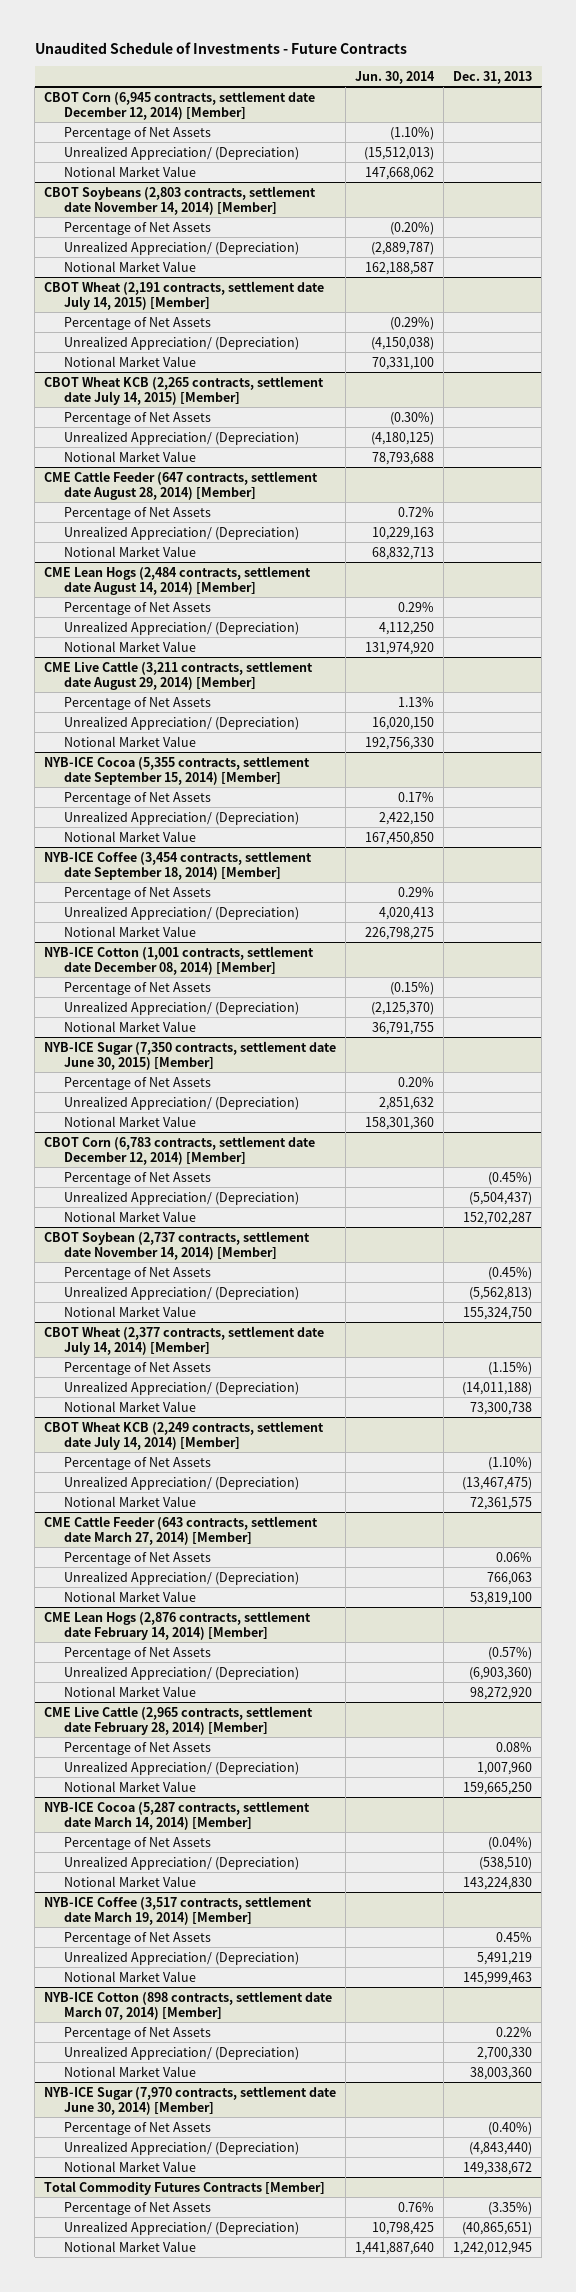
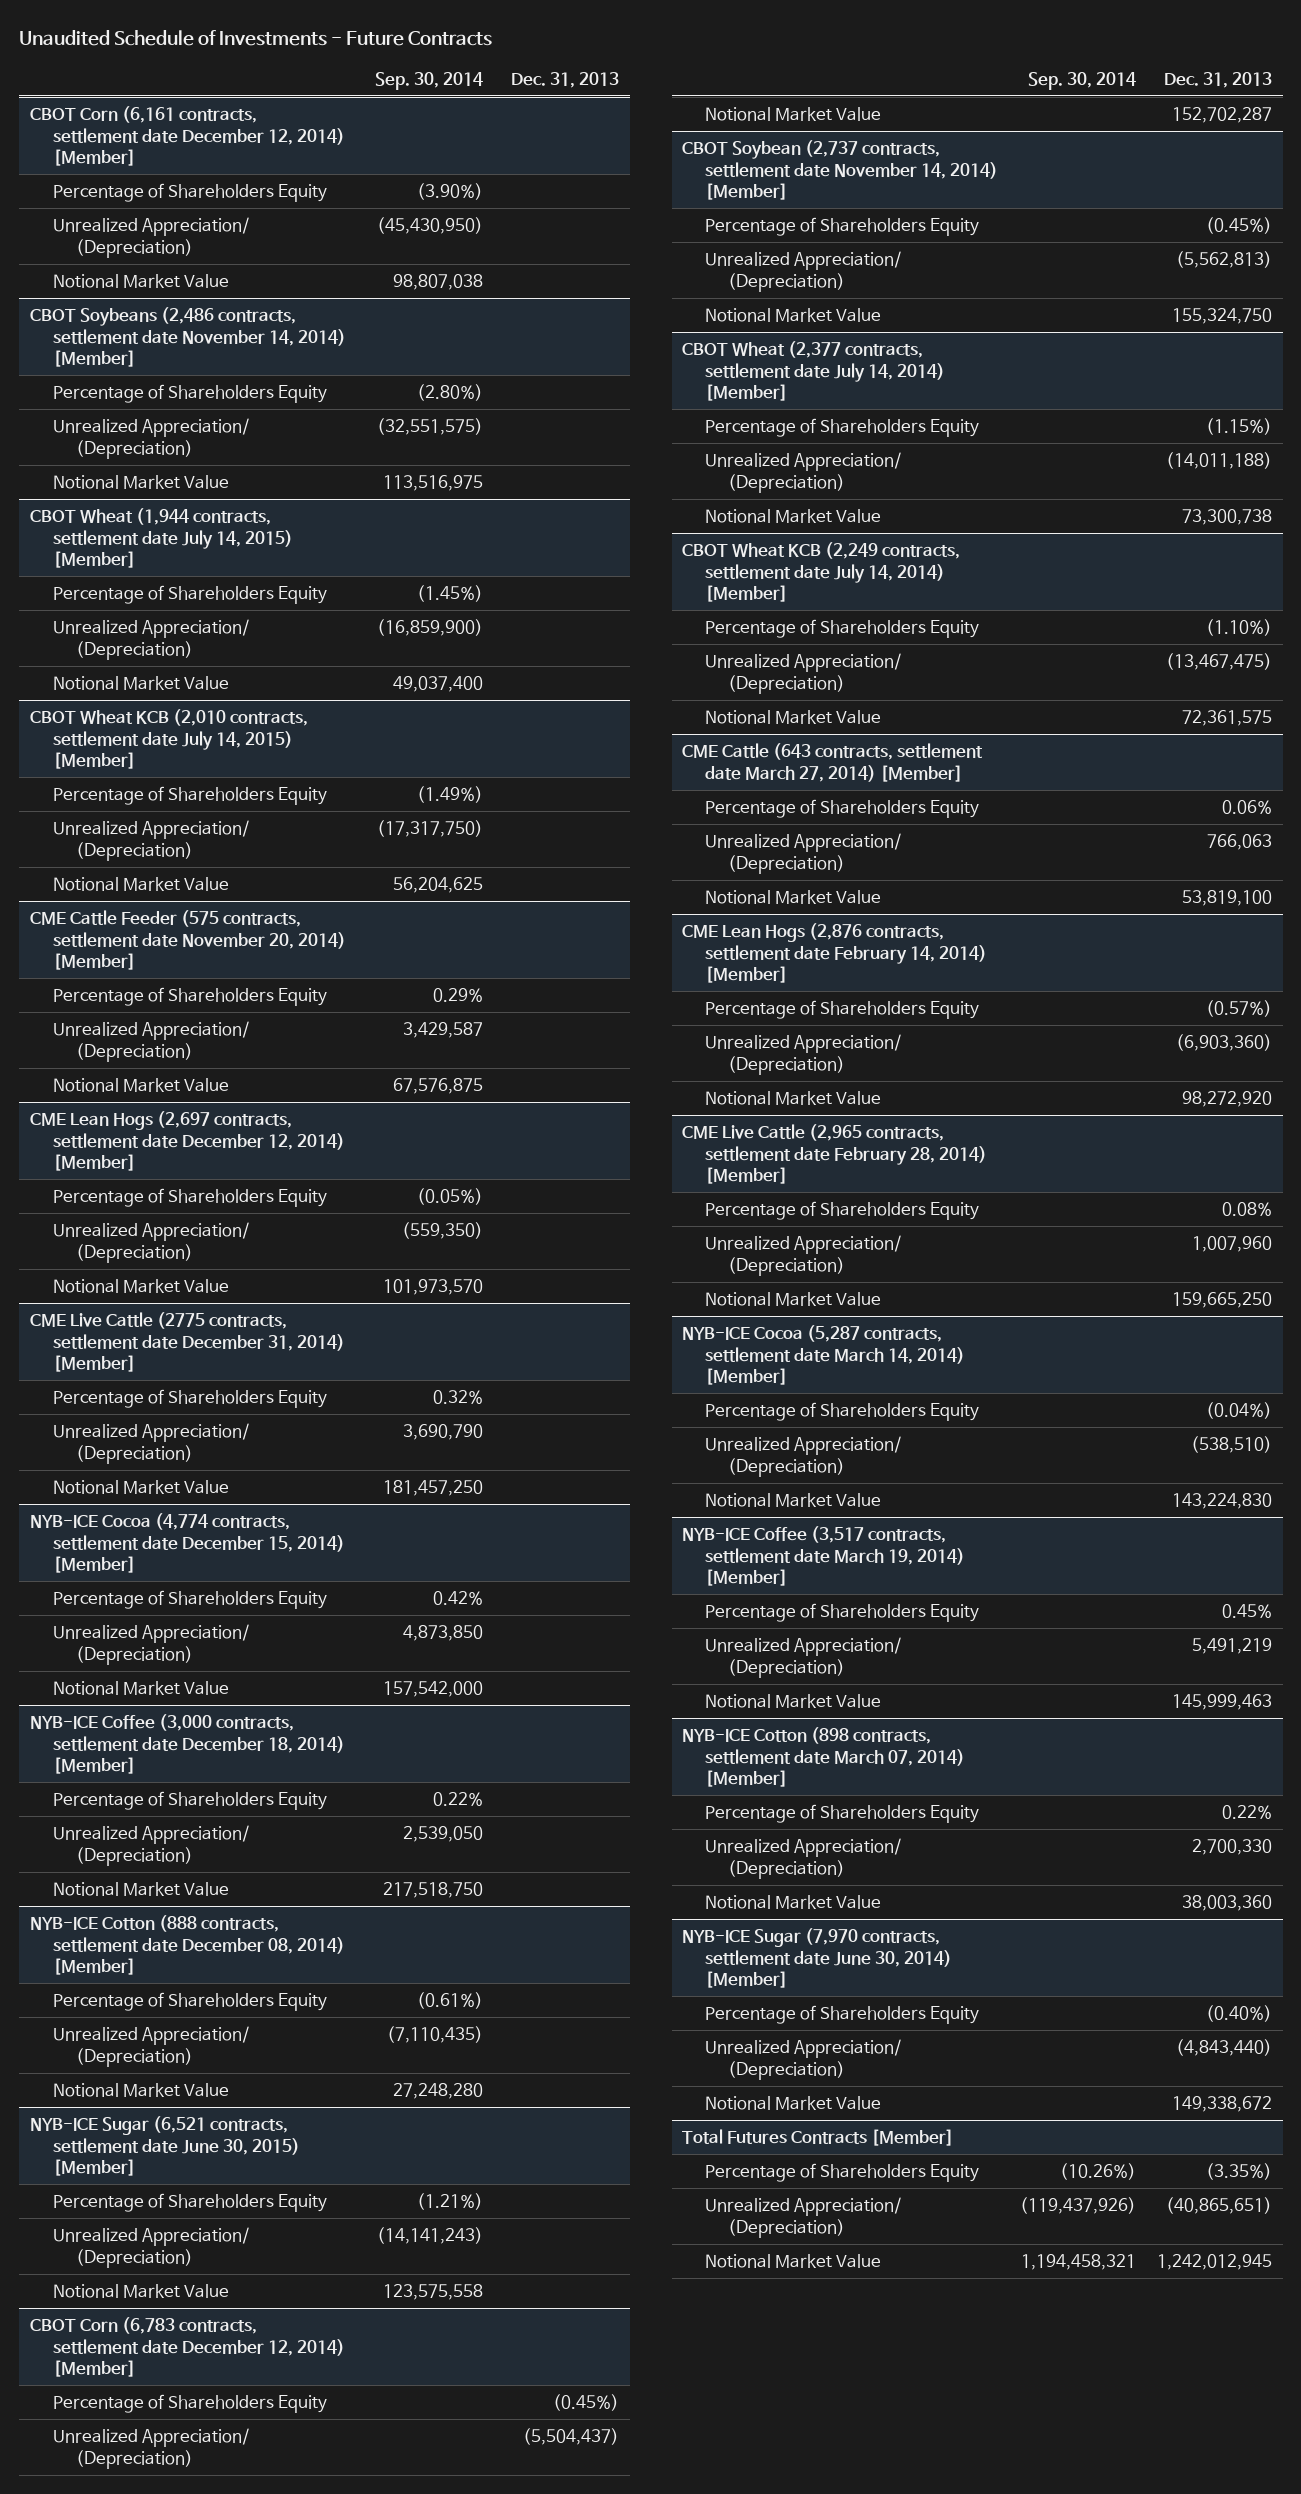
- | Jun. 30, 2014 | Dec. 31, 2013
+ | Sep. 30, 2014 | Dec. 31, 2013
- CBOT Corn (6,945 contracts, settlement date December 12, 2014) [Member]
- Percentage of Net Assets | (1.10%) |
+ CBOT Corn (6,161 contracts, settlement date December 12, 2014) [Member]
+ Percentage of Shareholders Equity | (3.90%) |
- CBOT Soybeans (2,803 contracts, settlement date November 14, 2014) [Member]
- Percentage of Net Assets | (0.20%) |
+ CBOT Soybeans (2,486 contracts, settlement date November 14, 2014) [Member]
+ Percentage of Shareholders Equity | (2.80%) |
- CBOT Wheat (2,191 contracts, settlement date July 14, 2015) [Member]
- Percentage of Net Assets | (0.29%) |
+ CBOT Wheat (1,944 contracts, settlement date July 14, 2015) [Member]
+ Percentage of Shareholders Equity | (1.45%) |
- CBOT Wheat KCB (2,265 contracts, settlement date July 14, 2015) [Member]
- Percentage of Net Assets | (0.30%) |
+ CBOT Wheat KCB (2,010 contracts, settlement date July 14, 2015) [Member]
+ Percentage of Shareholders Equity | (1.49%) |
- CME Cattle Feeder (647 contracts, settlement date August 28, 2014) [Member]
- Percentage of Net Assets | 0.72% |
+ CME Cattle Feeder (575 contracts, settlement date November 20, 2014) [Member]
+ Percentage of Shareholders Equity | 0.29% |
- CME Lean Hogs (2,484 contracts, settlement date August 14, 2014) [Member]
- Percentage of Net Assets | 0.29% |
+ CME Lean Hogs (2,697 contracts, settlement date December 12, 2014) [Member]
+ Percentage of Shareholders Equity | (0.05%) |
- CME Live Cattle (3,211 contracts, settlement date August 29, 2014) [Member]
- Percentage of Net Assets | 1.13% |
+ CME Live Cattle (2775 contracts, settlement date December 31, 2014) [Member]
+ Percentage of Shareholders Equity | 0.32% |
- NYB-ICE Cocoa (5,355 contracts, settlement date September 15, 2014) [Member]
- Percentage of Net Assets | 0.17% |
+ NYB-ICE Cocoa (4,774 contracts, settlement date December 15, 2014) [Member]
+ Percentage of Shareholders Equity | 0.42% |
- NYB-ICE Coffee (3,454 contracts, settlement date September 18, 2014) [Member]
- Percentage of Net Assets | 0.29% |
+ NYB-ICE Coffee (3,000 contracts, settlement date December 18, 2014) [Member]
+ Percentage of Shareholders Equity | 0.22% |
- NYB-ICE Cotton (1,001 contracts, settlement date December 08, 2014) [Member]
- Percentage of Net Assets | (0.15%) |
+ NYB-ICE Cotton (888 contracts, settlement date December 08, 2014) [Member]
+ Percentage of Shareholders Equity | (0.61%) |
- NYB-ICE Sugar (7,350 contracts, settlement date June 30, 2015) [Member]
- Percentage of Net Assets | 0.20% |
+ NYB-ICE Sugar (6,521 contracts, settlement date June 30, 2015) [Member]
+ Percentage of Shareholders Equity | (1.21%) |
@ CBOT Corn (6,783 contracts, settlement date December 12, 2014) [Member]
- Percentage of Net Assets | | (0.45%)
+ Percentage of Shareholders Equity | | (0.45%)
@ CBOT Soybean (2,737 contracts, settlement date November 14, 2014) [Member]
- Percentage of Net Assets | | (0.45%)
+ Percentage of Shareholders Equity | | (0.45%)
@ CBOT Wheat (2,377 contracts, settlement date July 14, 2014) [Member]
- Percentage of Net Assets | | (1.15%)
+ Percentage of Shareholders Equity | | (1.15%)
@ CBOT Wheat KCB (2,249 contracts, settlement date July 14, 2014) [Member]
- Percentage of Net Assets | | (1.10%)
+ Percentage of Shareholders Equity | | (1.10%)
- CME Cattle Feeder (643 contracts, settlement date March 27, 2014) [Member]
- Percentage of Net Assets | | 0.06%
+ CME Cattle (643 contracts, settlement date March 27, 2014) [Member]
+ Percentage of Shareholders Equity | | 0.06%
@ CME Lean Hogs (2,876 contracts, settlement date February 14, 2014) [Member]
- Percentage of Net Assets | | (0.57%)
+ Percentage of Shareholders Equity | | (0.57%)
@ CME Live Cattle (2,965 contracts, settlement date February 28, 2014) [Member]
- Percentage of Net Assets | | 0.08%
+ Percentage of Shareholders Equity | | 0.08%
@ NYB-ICE Cocoa (5,287 contracts, settlement date March 14, 2014) [Member]
- Percentage of Net Assets | | (0.04%)
+ Percentage of Shareholders Equity | | (0.04%)
@ NYB-ICE Coffee (3,517 contracts, settlement date March 19, 2014) [Member]
- Percentage of Net Assets | | 0.45%
+ Percentage of Shareholders Equity | | 0.45%
@ NYB-ICE Cotton (898 contracts, settlement date March 07, 2014) [Member]
- Percentage of Net Assets | | 0.22%
+ Percentage of Shareholders Equity | | 0.22%
@ NYB-ICE Sugar (7,970 contracts, settlement date June 30, 2014) [Member]
- Percentage of Net Assets | | (0.40%)
+ Percentage of Shareholders Equity | | (0.40%)
- Total Commodity Futures Contracts [Member]
- Percentage of Net Assets | 0.76% | (3.35%)
+ Total Futures Contracts [Member]
+ Percentage of Shareholders Equity | (10.26%) | (3.35%)

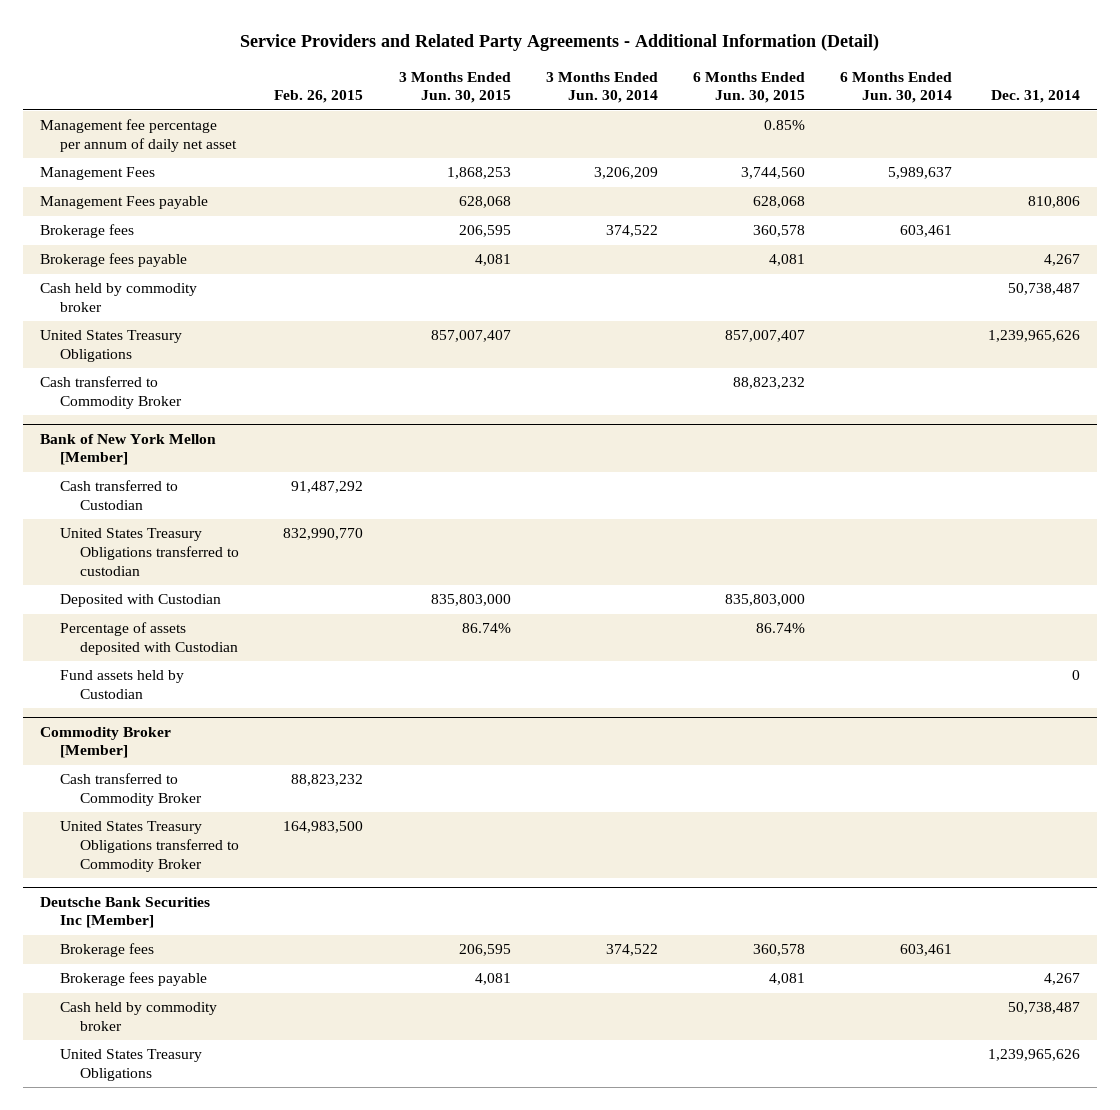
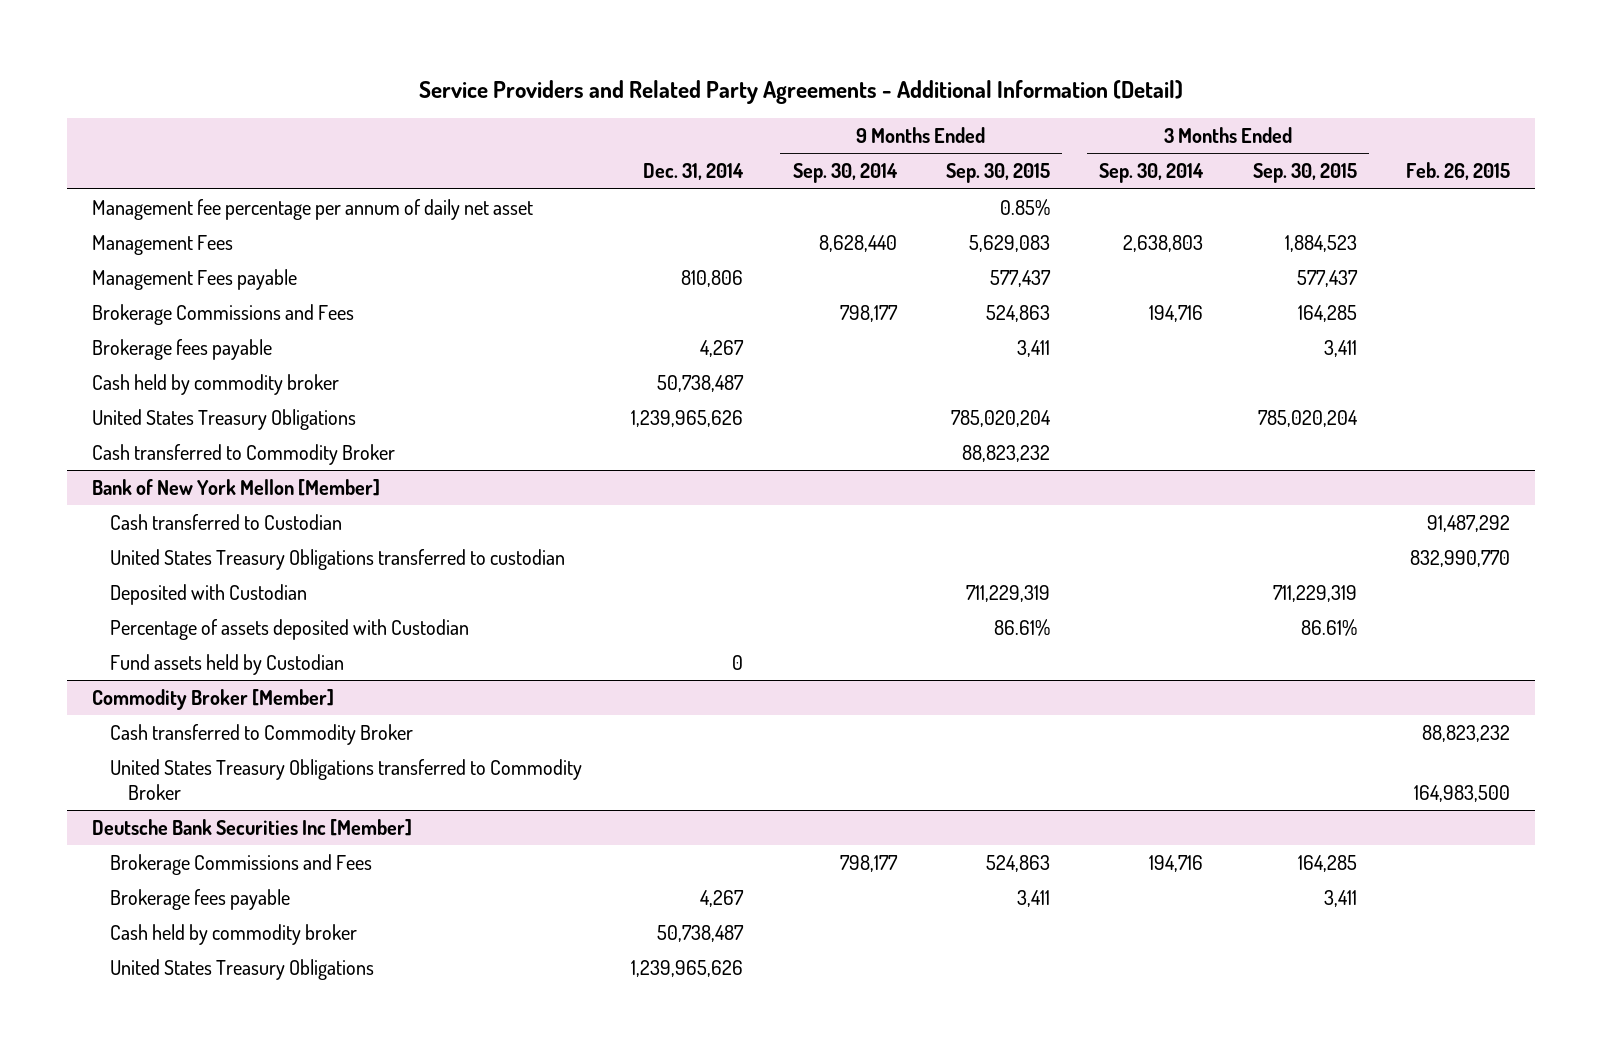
- | Feb. 26, 2015 | 3 Months Ended Jun. 30, 2015 | 3 Months Ended Jun. 30, 2014 | 6 Months Ended Jun. 30, 2015 | 6 Months Ended Jun. 30, 2014 | Dec. 31, 2014
+ | Dec. 31, 2014 | 9 Months Ended Sep. 30, 2014 | 9 Months Ended Sep. 30, 2015 | 3 Months Ended Sep. 30, 2014 | 3 Months Ended Sep. 30, 2015 | Feb. 26, 2015
- Brokerage fees | | 206,595 | 374,522 | 360,578 | 603,461 |
+ Brokerage Commissions and Fees | | 798,177 | 524,863 | 194,716 | 164,285 |
@ Deutsche Bank Securities Inc [Member]
- Brokerage fees | | 206,595 | 374,522 | 360,578 | 603,461 |
+ Brokerage Commissions and Fees | | 798,177 | 524,863 | 194,716 | 164,285 |

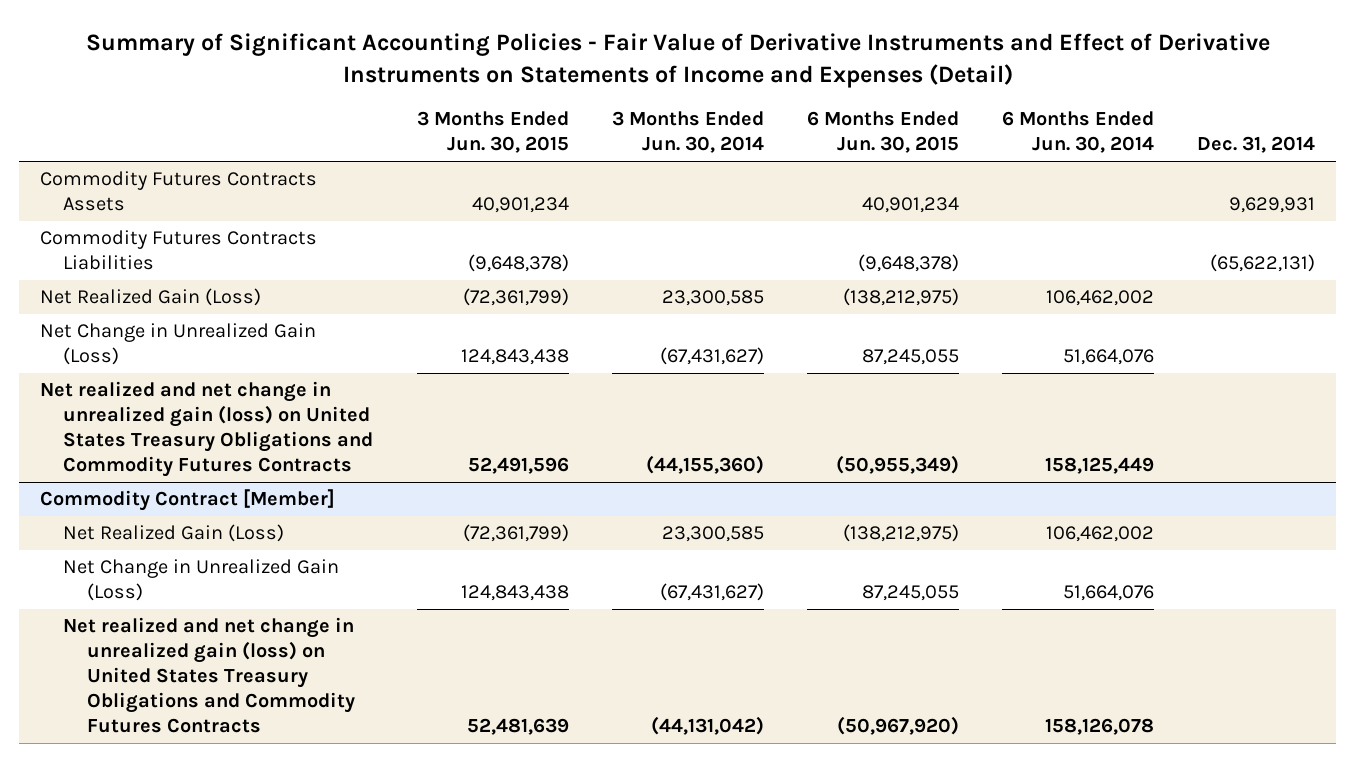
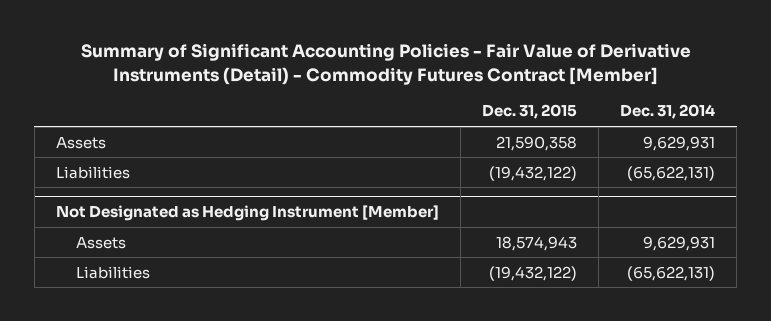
- Summary of Significant Accounting Policies - Fair Value of Derivative Instruments and Effect of Derivative Instruments on Statements of Income and Expenses (Detail)
+ Summary of Significant Accounting Policies - Fair Value of Derivative Instruments (Detail) - Commodity Futures Contract [Member]
- | 3 Months Ended Jun. 30, 2015 | 3 Months Ended Jun. 30, 2014 | 6 Months Ended Jun. 30, 2015 | 6 Months Ended Jun. 30, 2014 | Dec. 31, 2014
+ | Dec. 31, 2015 | Dec. 31, 2014
- Commodity Futures Contracts Assets | 40,901,234 | | 40,901,234 | | 9,629,931
- Commodity Futures Contracts Liabilities | (9,648,378) | | (9,648,378) | | (65,622,131)
- Net Realized Gain (Loss) | (72,361,799) | 23,300,585 | (138,212,975) | 106,462,002 |
- Net Change in Unrealized Gain (Loss) | 124,843,438 | (67,431,627) | 87,245,055 | 51,664,076 |
- Net realized and net change in unrealized gain (loss) on United States Treasury Obligations and Commodity Futures Contracts | 52,491,596 | (44,155,360) | (50,955,349) | 158,125,449 |
- Commodity Contract [Member]
- Net Realized Gain (Loss) | (72,361,799) | 23,300,585 | (138,212,975) | 106,462,002 |
- Net Change in Unrealized Gain (Loss) | 124,843,438 | (67,431,627) | 87,245,055 | 51,664,076 |
- Net realized and net change in unrealized gain (loss) on United States Treasury Obligations and Commodity Futures Contracts | 52,481,639 | (44,131,042) | (50,967,920) | 158,126,078 |
+ Assets | 21,590,358 | 9,629,931
+ Liabilities | (19,432,122) | (65,622,131)
+ Not Designated as Hedging Instrument [Member]
+ Assets | 18,574,943 | 9,629,931
+ Liabilities | (19,432,122) | (65,622,131)

